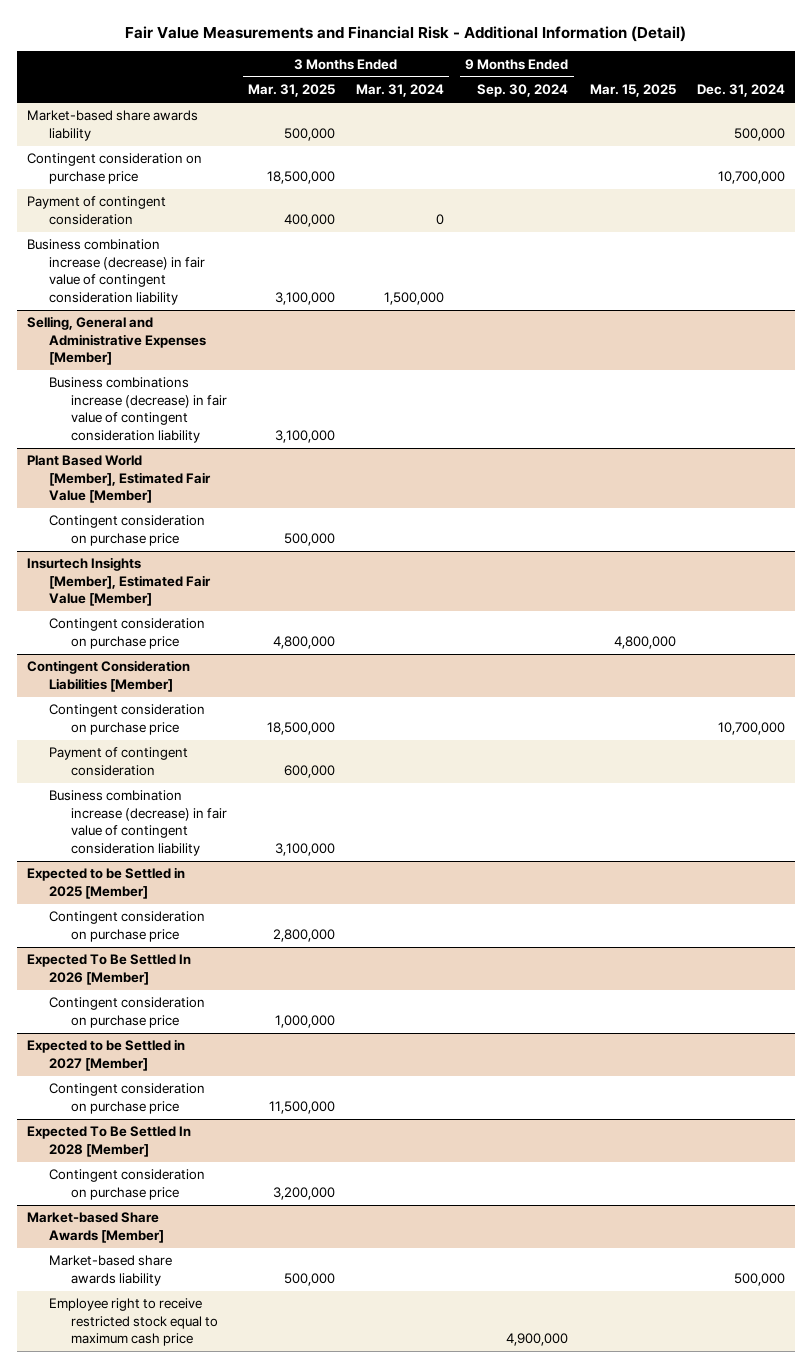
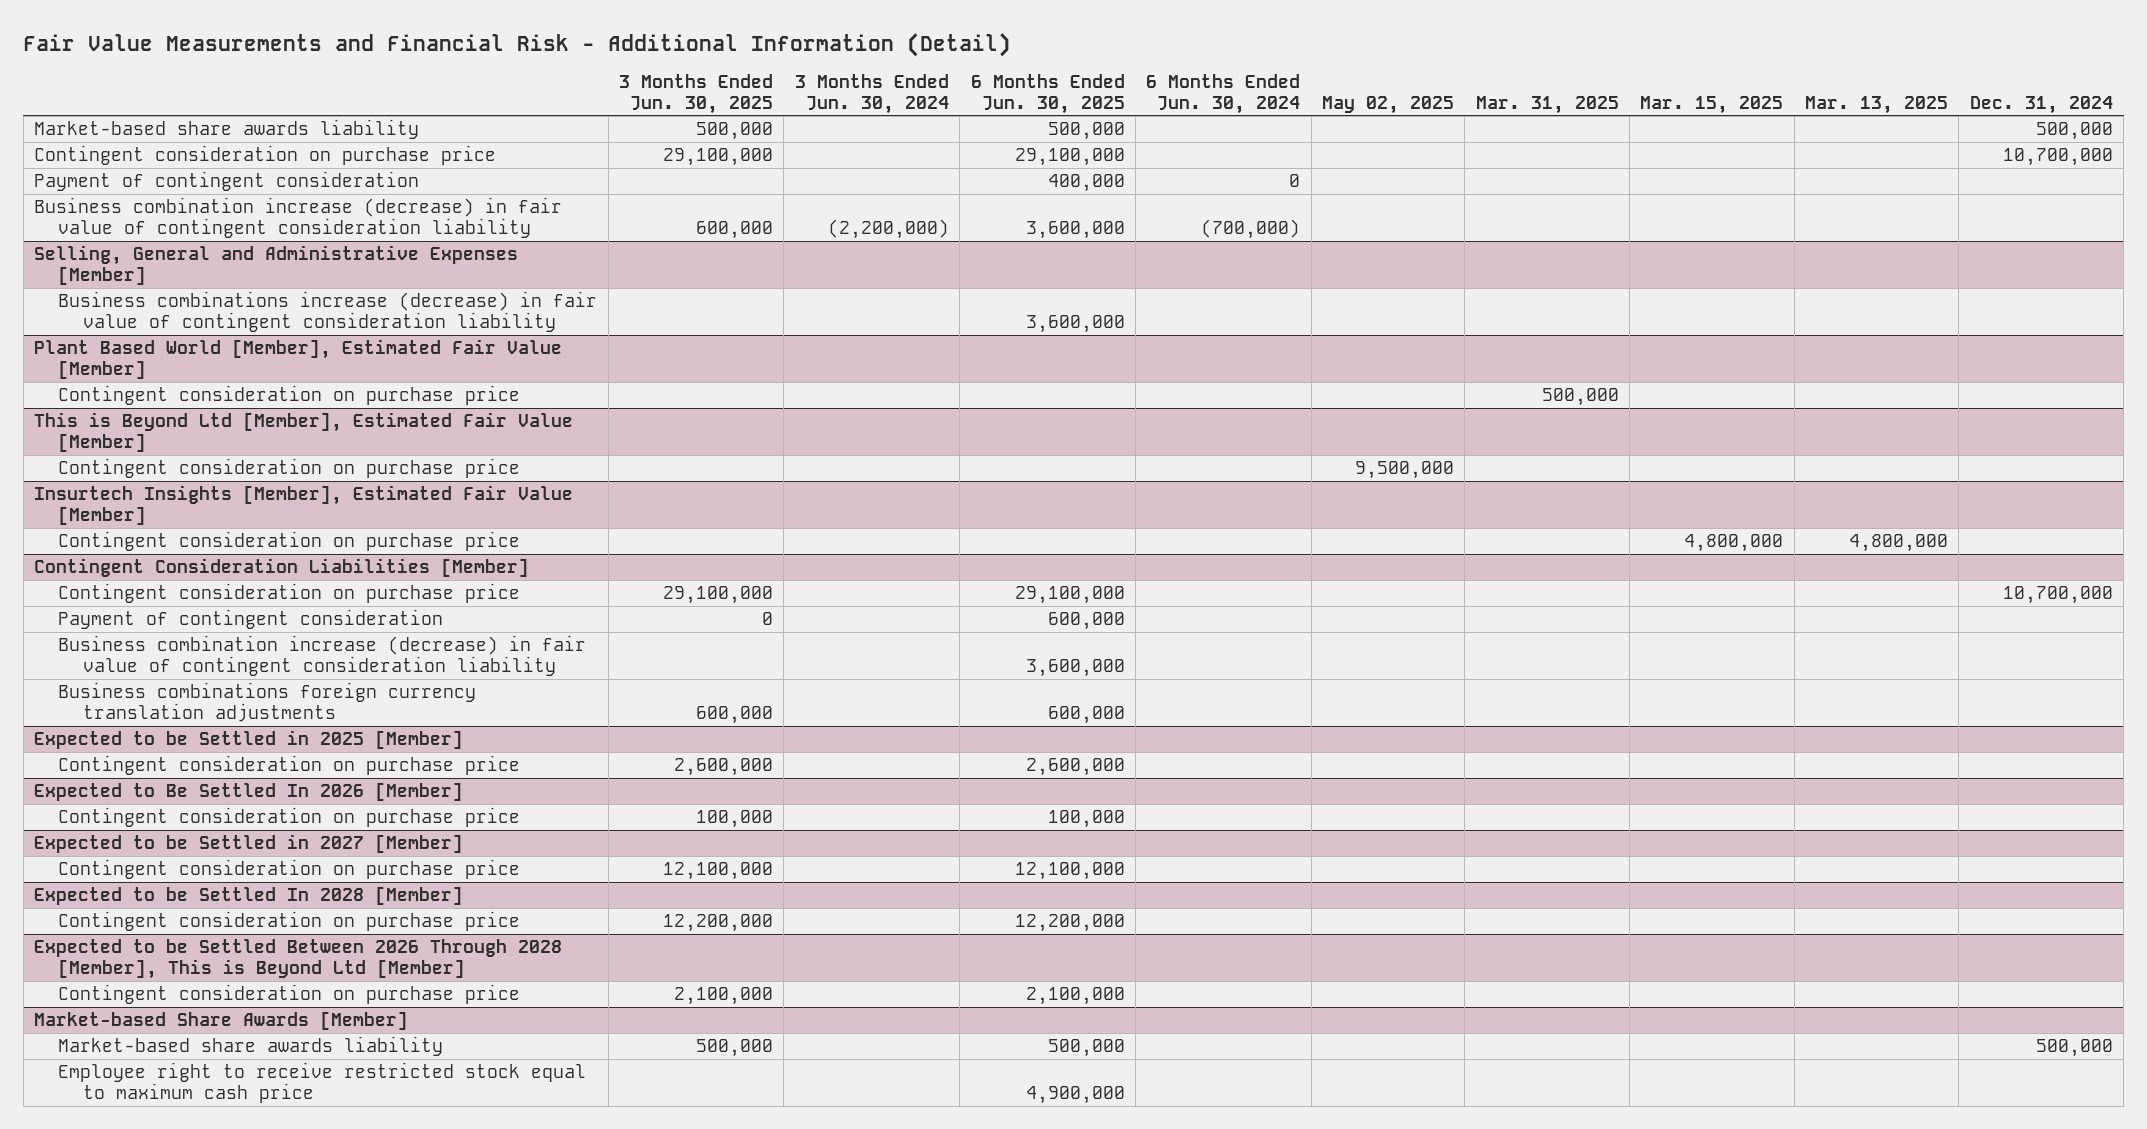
- | 3 Months Ended Mar. 31, 2025 | 3 Months Ended Mar. 31, 2024 | 9 Months Ended Sep. 30, 2024 | Mar. 15, 2025 | Dec. 31, 2024
+ | 3 Months Ended Jun. 30, 2025 | 3 Months Ended Jun. 30, 2024 | 6 Months Ended Jun. 30, 2025 | 6 Months Ended Jun. 30, 2024 | May 02, 2025 | Mar. 31, 2025 | Mar. 15, 2025 | Mar. 13, 2025 | Dec. 31, 2024
+ This is Beyond Ltd [Member], Estimated Fair Value [Member]
+ Contingent consideration on purchase price | | | | | 9,500,000 | | | |
@ Contingent Consideration Liabilities [Member]
+ Business combinations foreign currency translation adjustments | 600,000 | | 600,000 | | | | | |
- Expected To Be Settled In 2026 [Member]
+ Expected to Be Settled In 2026 [Member]
- Expected To Be Settled In 2028 [Member]
+ Expected to be Settled In 2028 [Member]
+ Expected to be Settled Between 2026 Through 2028 [Member], This is Beyond Ltd [Member]
+ Contingent consideration on purchase price | 2,100,000 | | 2,100,000 | | | | | |

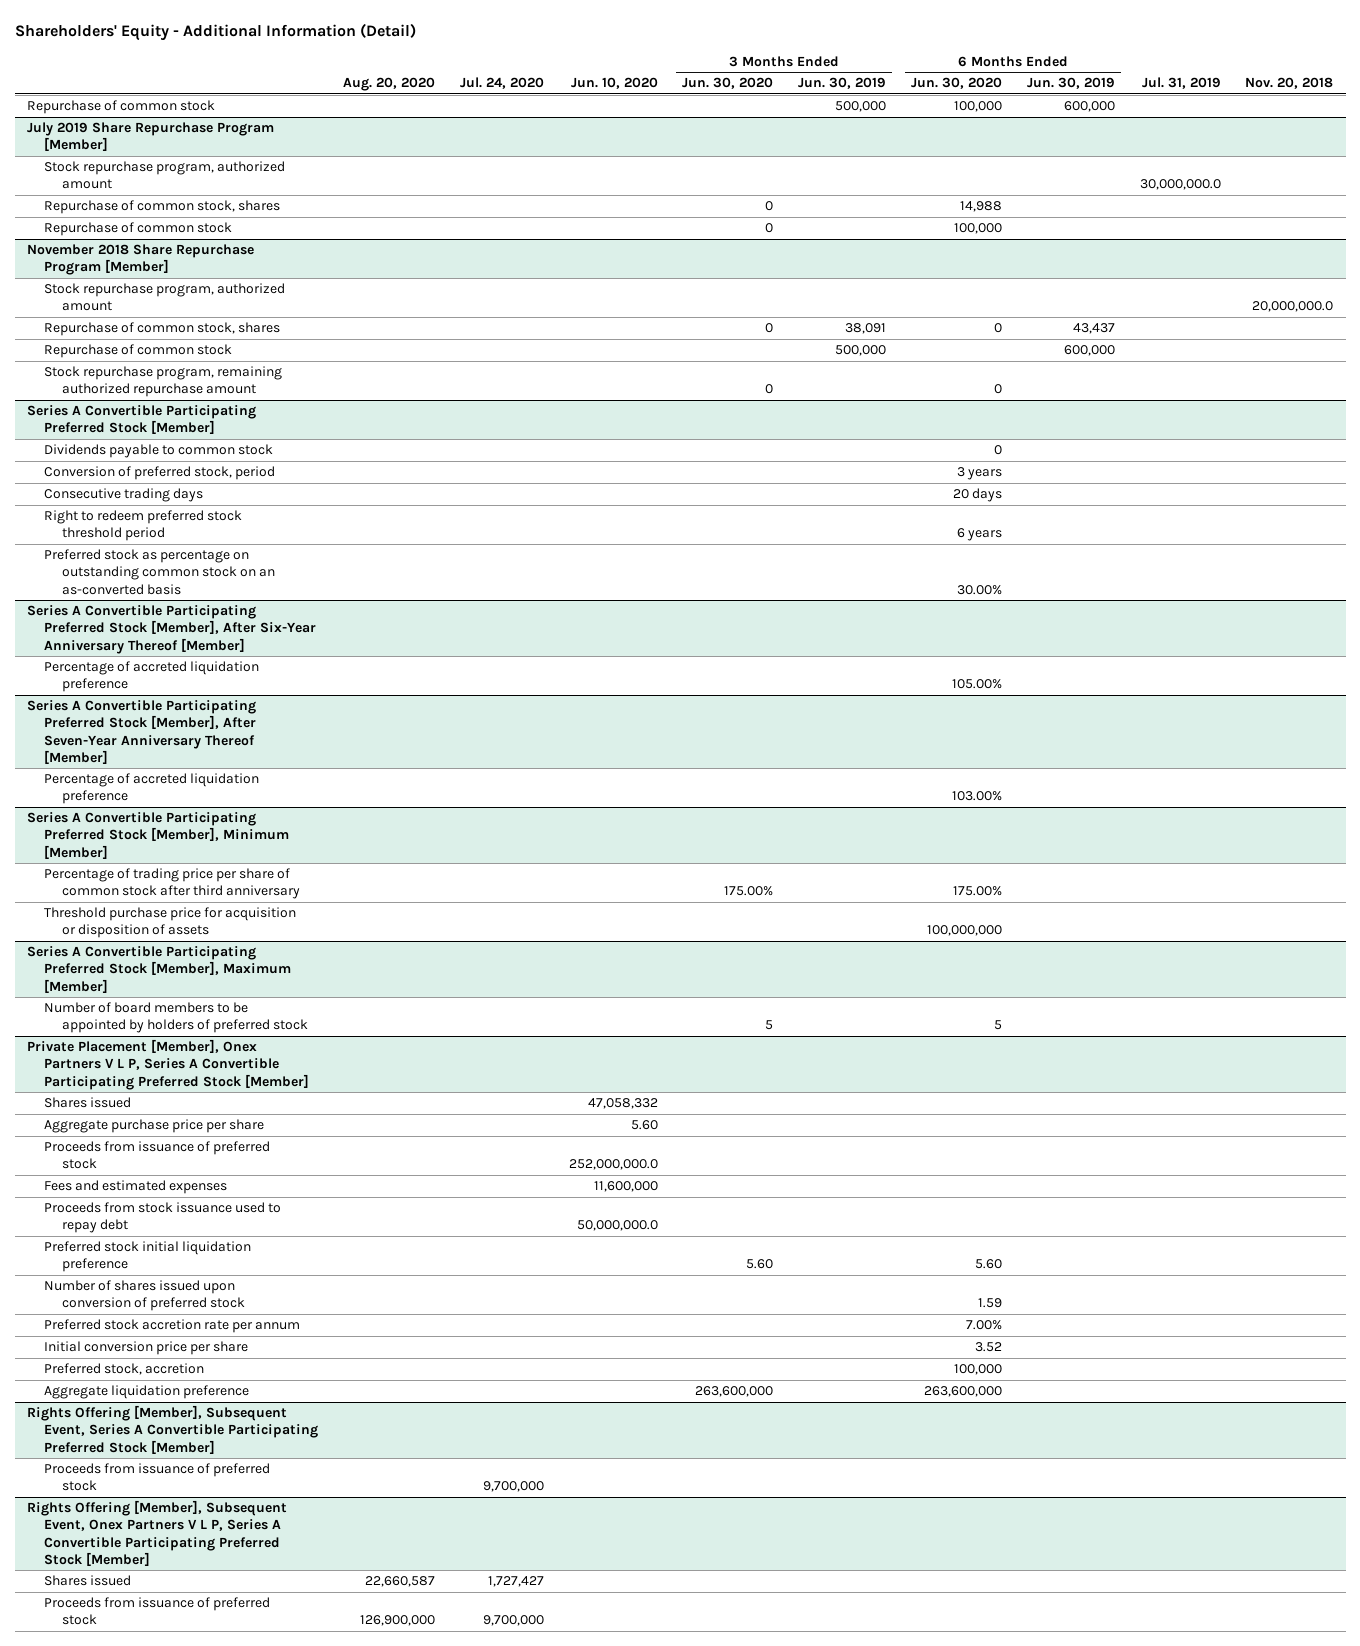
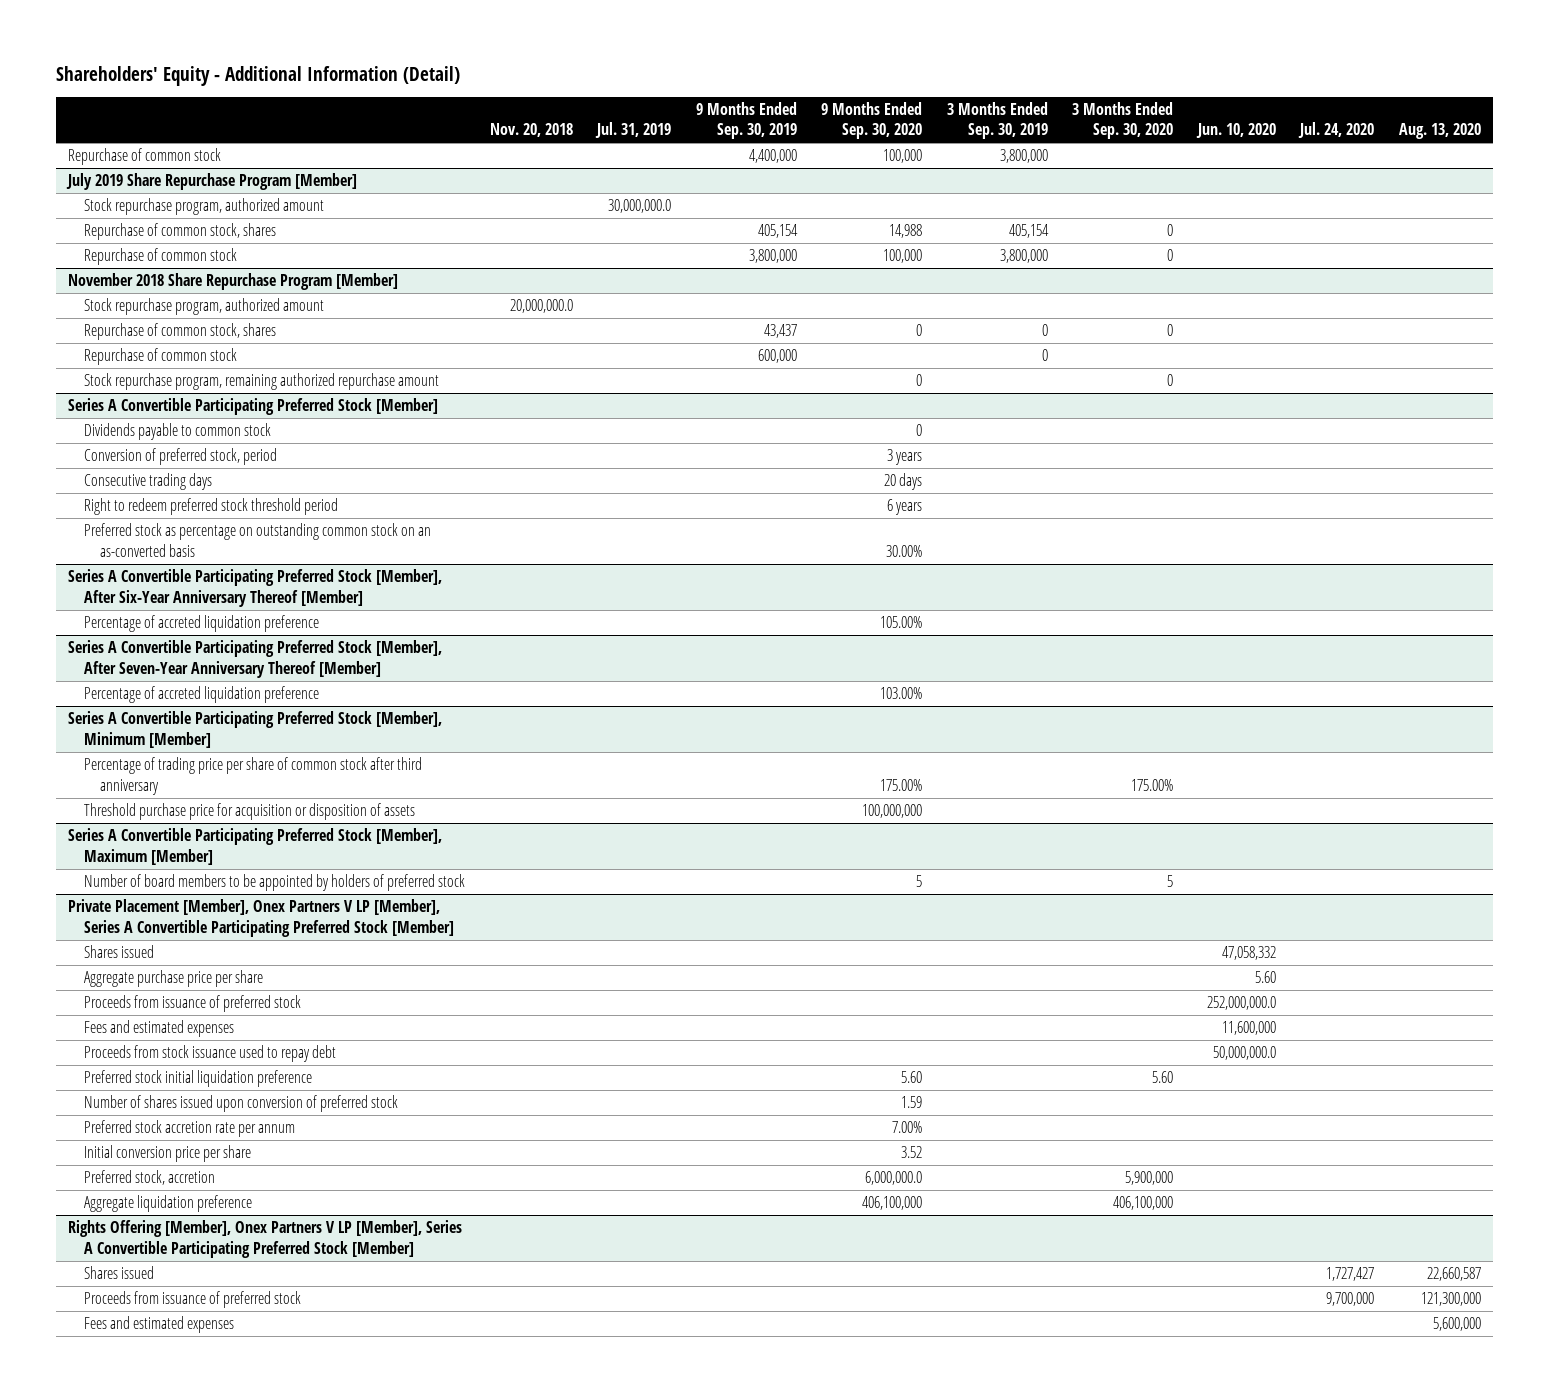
- | Aug. 20, 2020 | Jul. 24, 2020 | Jun. 10, 2020 | 3 Months Ended Jun. 30, 2020 | 3 Months Ended Jun. 30, 2019 | 6 Months Ended Jun. 30, 2020 | 6 Months Ended Jun. 30, 2019 | Jul. 31, 2019 | Nov. 20, 2018
+ | Nov. 20, 2018 | Jul. 31, 2019 | 9 Months Ended Sep. 30, 2019 | 9 Months Ended Sep. 30, 2020 | 3 Months Ended Sep. 30, 2019 | 3 Months Ended Sep. 30, 2020 | Jun. 10, 2020 | Jul. 24, 2020 | Aug. 13, 2020
- Private Placement [Member], Onex Partners V L P, Series A Convertible Participating Preferred Stock [Member]
+ Private Placement [Member], Onex Partners V LP [Member], Series A Convertible Participating Preferred Stock [Member]
- Rights Offering [Member], Subsequent Event, Series A Convertible Participating Preferred Stock [Member]
- Proceeds from issuance of preferred stock | | 9,700,000 | | | | | | |
- Rights Offering [Member], Subsequent Event, Onex Partners V L P, Series A Convertible Participating Preferred Stock [Member]
+ Rights Offering [Member], Onex Partners V LP [Member], Series A Convertible Participating Preferred Stock [Member]
+ Fees and estimated expenses | | | | | | | | | 5,600,000

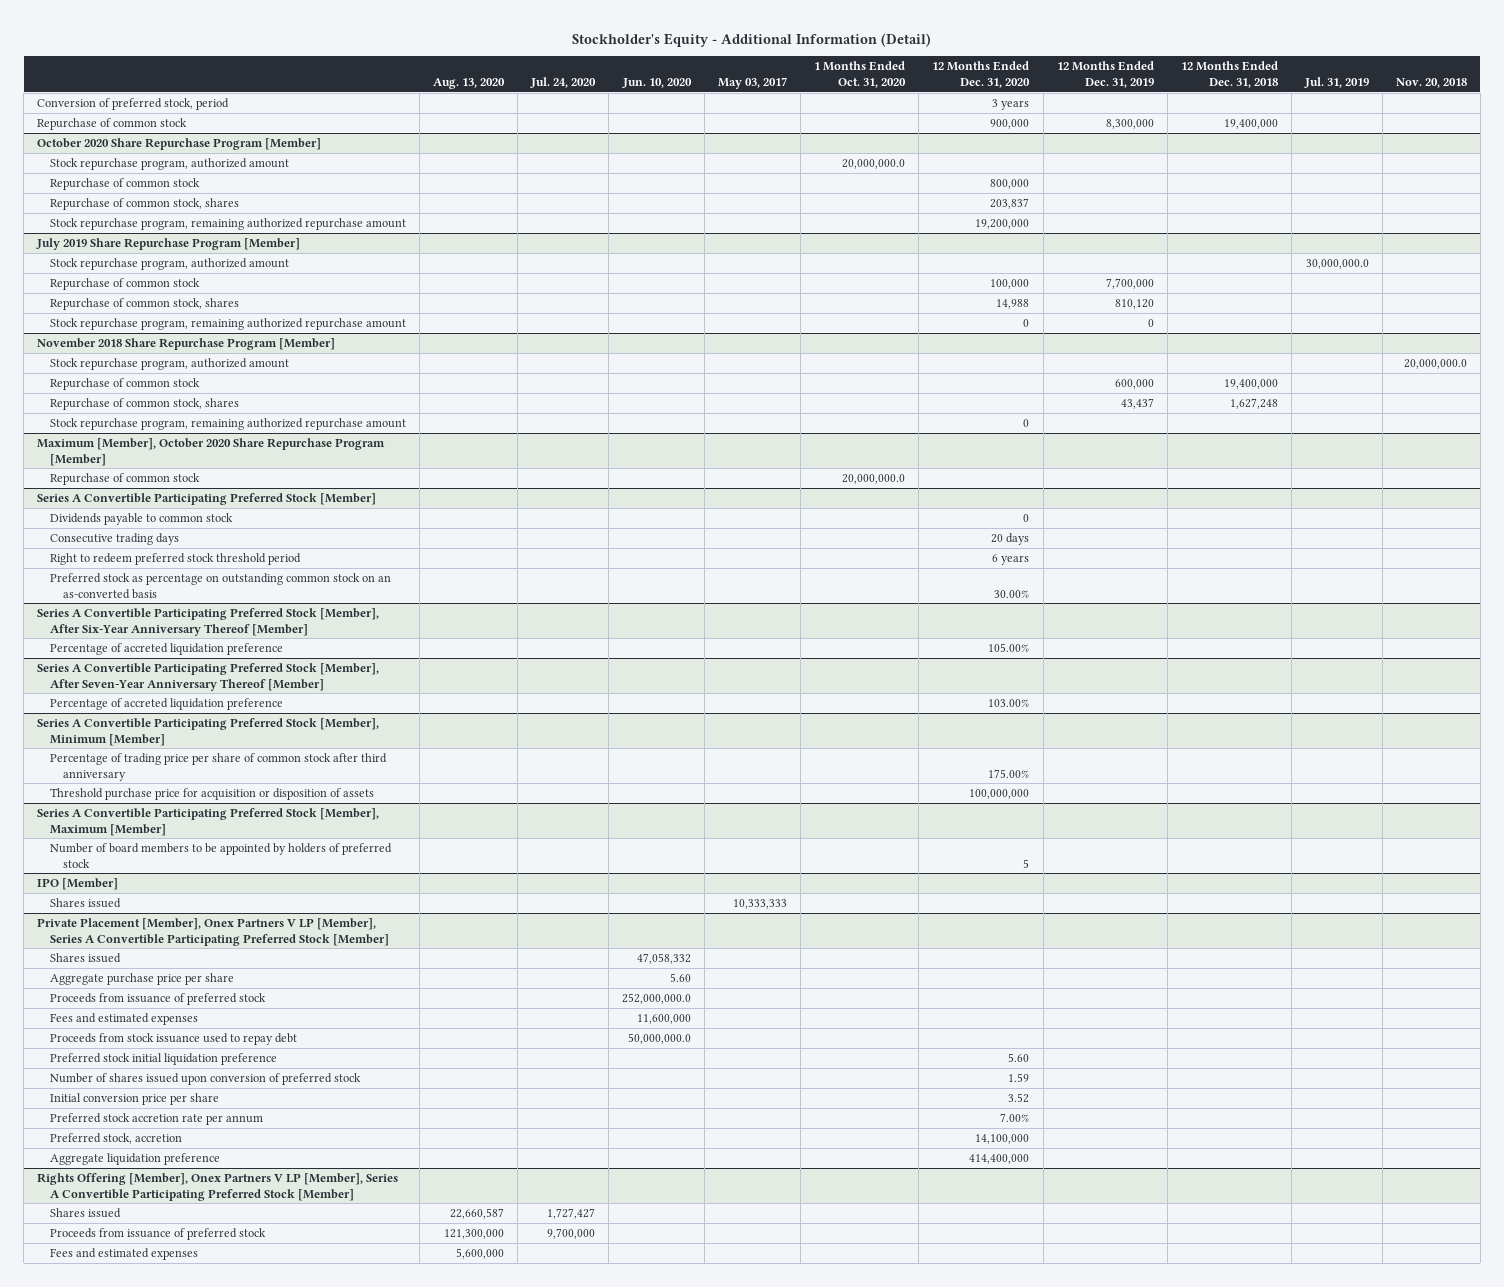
- Shareholders' Equity - Additional Information (Detail)
+ Stockholder's Equity - Additional Information (Detail)
- | Nov. 20, 2018 | Jul. 31, 2019 | 9 Months Ended Sep. 30, 2019 | 9 Months Ended Sep. 30, 2020 | 3 Months Ended Sep. 30, 2019 | 3 Months Ended Sep. 30, 2020 | Jun. 10, 2020 | Jul. 24, 2020 | Aug. 13, 2020
+ | Aug. 13, 2020 | Jul. 24, 2020 | Jun. 10, 2020 | May 03, 2017 | 1 Months Ended Oct. 31, 2020 | 12 Months Ended Dec. 31, 2020 | 12 Months Ended Dec. 31, 2019 | 12 Months Ended Dec. 31, 2018 | Jul. 31, 2019 | Nov. 20, 2018
+ Conversion of preferred stock, period | | | | | | 3 years | | | |
+ October 2020 Share Repurchase Program [Member]
+ Stock repurchase program, authorized amount | | | | | 20,000,000.0 | | | | |
+ Repurchase of common stock | | | | | | 800,000 | | | |
+ Repurchase of common stock, shares | | | | | | 203,837 | | | |
+ Stock repurchase program, remaining authorized repurchase amount | | | | | | 19,200,000 | | | |
@ July 2019 Share Repurchase Program [Member]
moved down: Repurchase of common stock, shares | | | | | | 14,988 | 810,120 | | |
+ Stock repurchase program, remaining authorized repurchase amount | | | | | | 0 | 0 | | |
@ November 2018 Share Repurchase Program [Member]
moved down: Repurchase of common stock, shares | | | | | | | 43,437 | 1,627,248 | |
+ Maximum [Member], October 2020 Share Repurchase Program [Member]
+ Repurchase of common stock | | | | | 20,000,000.0 | | | | |
@ Series A Convertible Participating Preferred Stock [Member]
- Conversion of preferred stock, period | | | | 3 years | | | | |
+ IPO [Member]
+ Shares issued | | | | 10,333,333 | | | | | |
@ Private Placement [Member], Onex Partners V LP [Member], Series A Convertible Participating Preferred Stock [Member]
moved down: Preferred stock accretion rate per annum | | | | | | 7.00% | | | |

